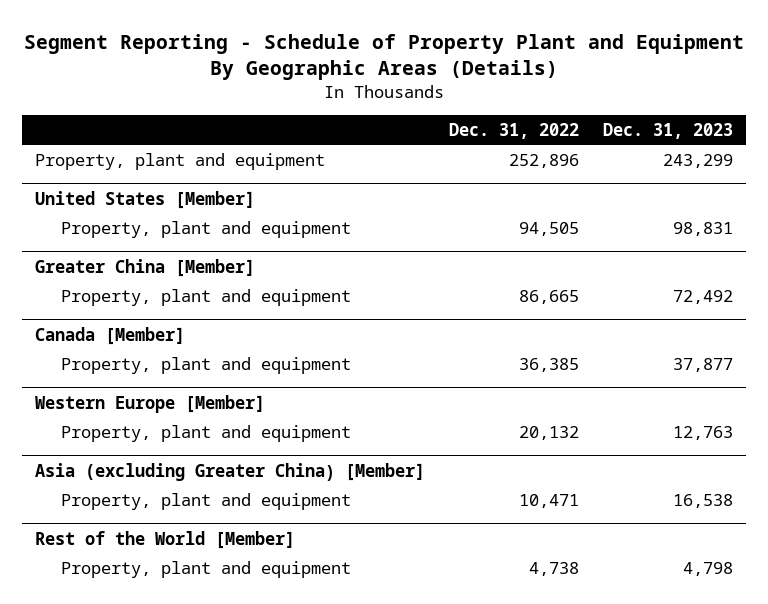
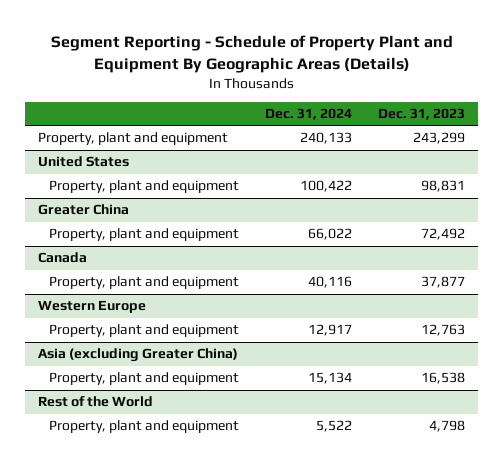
- | Dec. 31, 2022 | Dec. 31, 2023
+ | Dec. 31, 2024 | Dec. 31, 2023
- United States [Member]
+ United States
- Greater China [Member]
+ Greater China
- Canada [Member]
+ Canada
- Western Europe [Member]
+ Western Europe
- Asia (excluding Greater China) [Member]
+ Asia (excluding Greater China)
- Rest of the World [Member]
+ Rest of the World

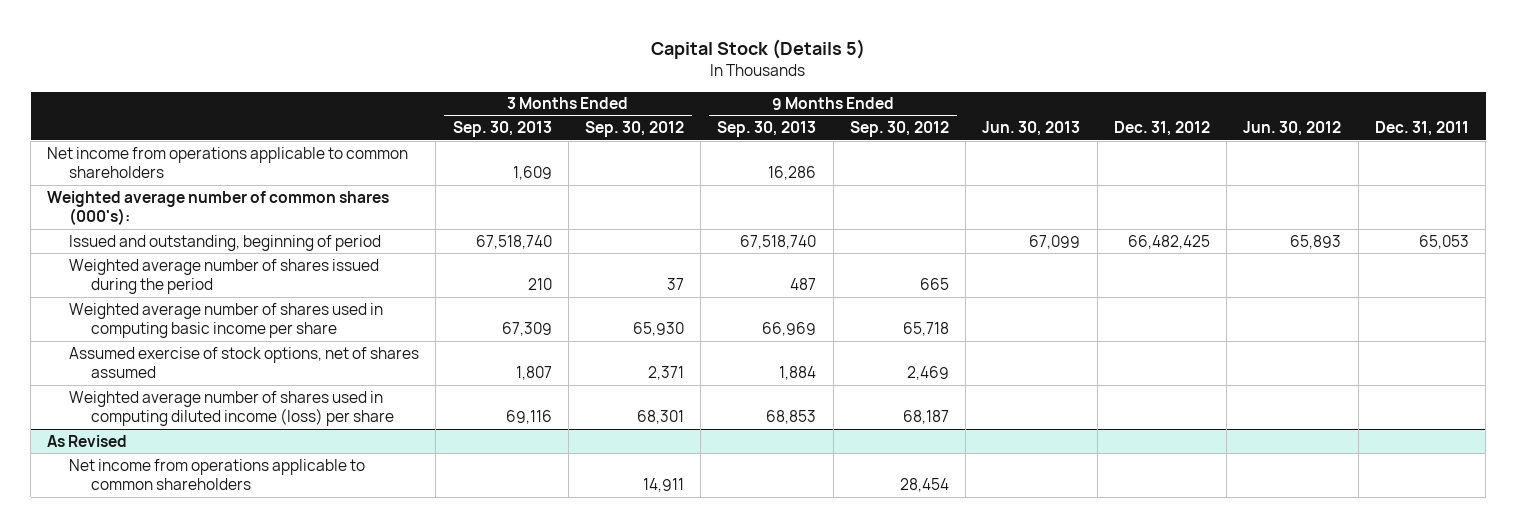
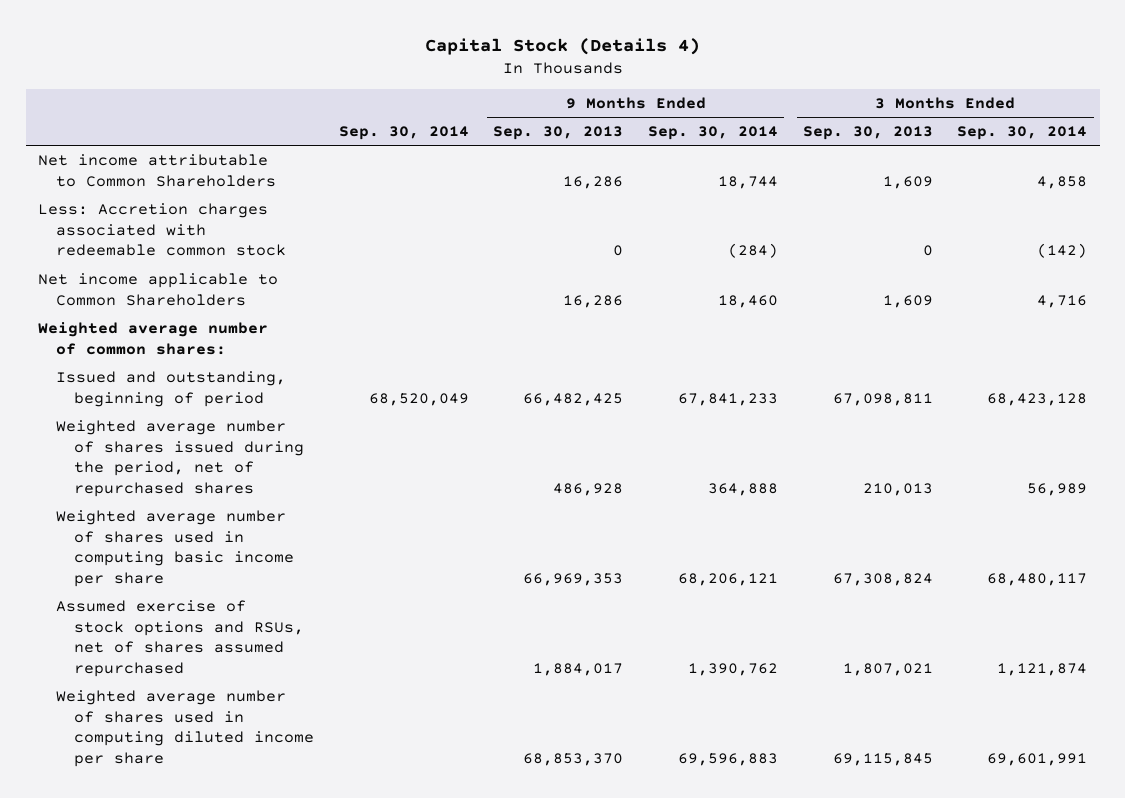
- Capital Stock (Details 5)
+ Capital Stock (Details 4)
- | 3 Months Ended Sep. 30, 2013 | 3 Months Ended Sep. 30, 2012 | 9 Months Ended Sep. 30, 2013 | 9 Months Ended Sep. 30, 2012 | Jun. 30, 2013 | Dec. 31, 2012 | Jun. 30, 2012 | Dec. 31, 2011
+ | Sep. 30, 2014 | 9 Months Ended Sep. 30, 2013 | 9 Months Ended Sep. 30, 2014 | 3 Months Ended Sep. 30, 2013 | 3 Months Ended Sep. 30, 2014
- Net income from operations applicable to common shareholders | 1,609 | | 16,286 | | | | |
- Weighted average number of common shares (000's):
- Issued and outstanding, beginning of period | 67,518,740 | | 67,518,740 | | 67,099 | 66,482,425 | 65,893 | 65,053
- Weighted average number of shares issued during the period | 210 | 37 | 487 | 665 | | | |
- Weighted average number of shares used in computing basic income per share | 67,309 | 65,930 | 66,969 | 65,718 | | | |
- Assumed exercise of stock options, net of shares assumed | 1,807 | 2,371 | 1,884 | 2,469 | | | |
- Weighted average number of shares used in computing diluted income (loss) per share | 69,116 | 68,301 | 68,853 | 68,187 | | | |
- As Revised
- Net income from operations applicable to common shareholders | | 14,911 | | 28,454 | | | |
+ Net income attributable to Common Shareholders | | 16,286 | 18,744 | 1,609 | 4,858
+ Less: Accretion charges associated with redeemable common stock | | 0 | (284) | 0 | (142)
+ Net income applicable to Common Shareholders | | 16,286 | 18,460 | 1,609 | 4,716
+ Weighted average number of common shares:
+ Issued and outstanding, beginning of period | 68,520,049 | 66,482,425 | 67,841,233 | 67,098,811 | 68,423,128
+ Weighted average number of shares issued during the period, net of repurchased shares | | 486,928 | 364,888 | 210,013 | 56,989
+ Weighted average number of shares used in computing basic income per share | | 66,969,353 | 68,206,121 | 67,308,824 | 68,480,117
+ Assumed exercise of stock options and RSUs, net of shares assumed repurchased | | 1,884,017 | 1,390,762 | 1,807,021 | 1,121,874
+ Weighted average number of shares used in computing diluted income per share | | 68,853,370 | 69,596,883 | 69,115,845 | 69,601,991

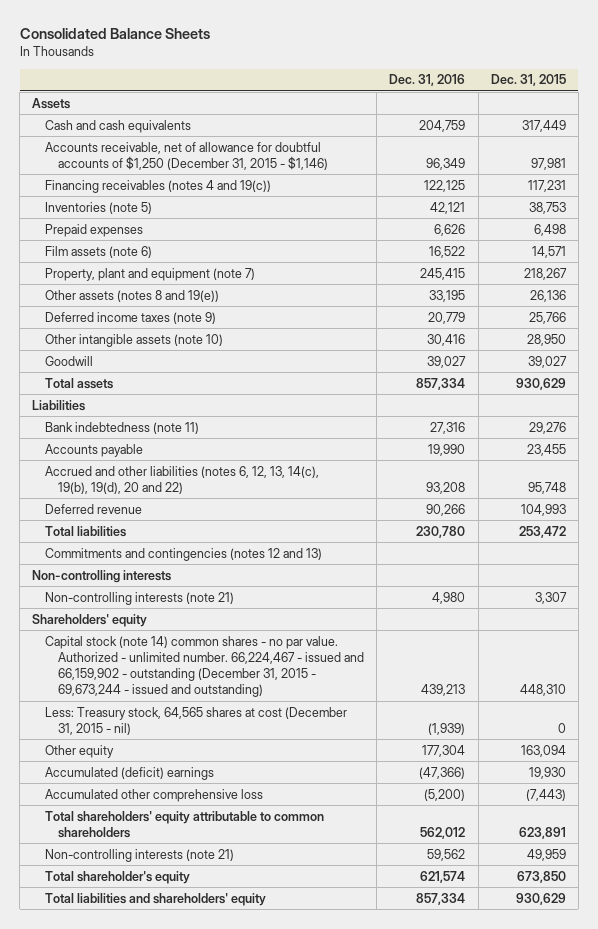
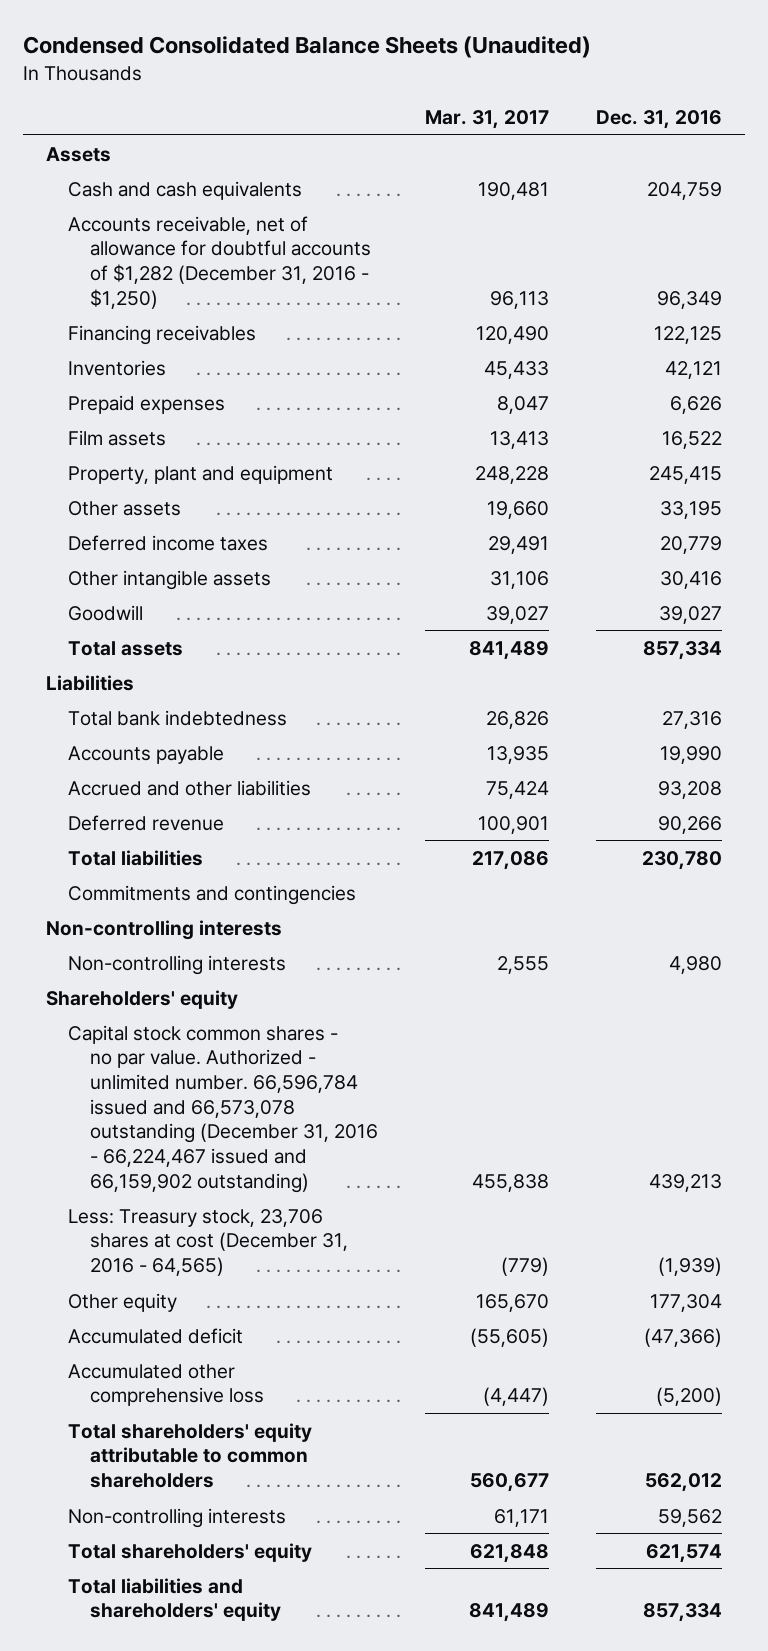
- Consolidated Balance Sheets
+ Condensed Consolidated Balance Sheets (Unaudited)
- | Dec. 31, 2016 | Dec. 31, 2015
+ | Mar. 31, 2017 | Dec. 31, 2016
- Accounts receivable, net of allowance for doubtful accounts of $1,250 (December 31, 2015 - $1,146) | 96,349 | 97,981
- Financing receivables (notes 4 and 19(c)) | 122,125 | 117,231
- Inventories (note 5) | 42,121 | 38,753
+ Accounts receivable, net of allowance for doubtful accounts of $1,282 (December 31, 2016 - $1,250) | 96,113 | 96,349
+ Financing receivables | 120,490 | 122,125
+ Inventories | 45,433 | 42,121
- Film assets (note 6) | 16,522 | 14,571
- Property, plant and equipment (note 7) | 245,415 | 218,267
- Other assets (notes 8 and 19(e)) | 33,195 | 26,136
- Deferred income taxes (note 9) | 20,779 | 25,766
- Other intangible assets (note 10) | 30,416 | 28,950
+ Film assets | 13,413 | 16,522
+ Property, plant and equipment | 248,228 | 245,415
+ Other assets | 19,660 | 33,195
+ Deferred income taxes | 29,491 | 20,779
+ Other intangible assets | 31,106 | 30,416
- Bank indebtedness (note 11) | 27,316 | 29,276
+ Total bank indebtedness | 26,826 | 27,316
- Accrued and other liabilities (notes 6, 12, 13, 14(c), 19(b), 19(d), 20 and 22) | 93,208 | 95,748
+ Accrued and other liabilities | 75,424 | 93,208
- Commitments and contingencies (notes 12 and 13)
+ Commitments and contingencies
- Non-controlling interests (note 21) | 4,980 | 3,307
+ Non-controlling interests | 2,555 | 4,980
- Capital stock (note 14) common shares - no par value. Authorized - unlimited number. 66,224,467 - issued and 66,159,902 - outstanding (December 31, 2015 - 69,673,244 - issued and outstanding) | 439,213 | 448,310
- Less: Treasury stock, 64,565 shares at cost (December 31, 2015 - nil) | (1,939) | 0
+ Capital stock common shares - no par value. Authorized - unlimited number. 66,596,784 issued and 66,573,078 outstanding (December 31, 2016 - 66,224,467 issued and 66,159,902 outstanding) | 455,838 | 439,213
+ Less: Treasury stock, 23,706 shares at cost (December 31, 2016 - 64,565) | (779) | (1,939)
- Accumulated (deficit) earnings | (47,366) | 19,930
+ Accumulated deficit | (55,605) | (47,366)
- Non-controlling interests (note 21) | 59,562 | 49,959
- Total shareholder's equity | 621,574 | 673,850
+ Non-controlling interests | 61,171 | 59,562
+ Total shareholders' equity | 621,848 | 621,574

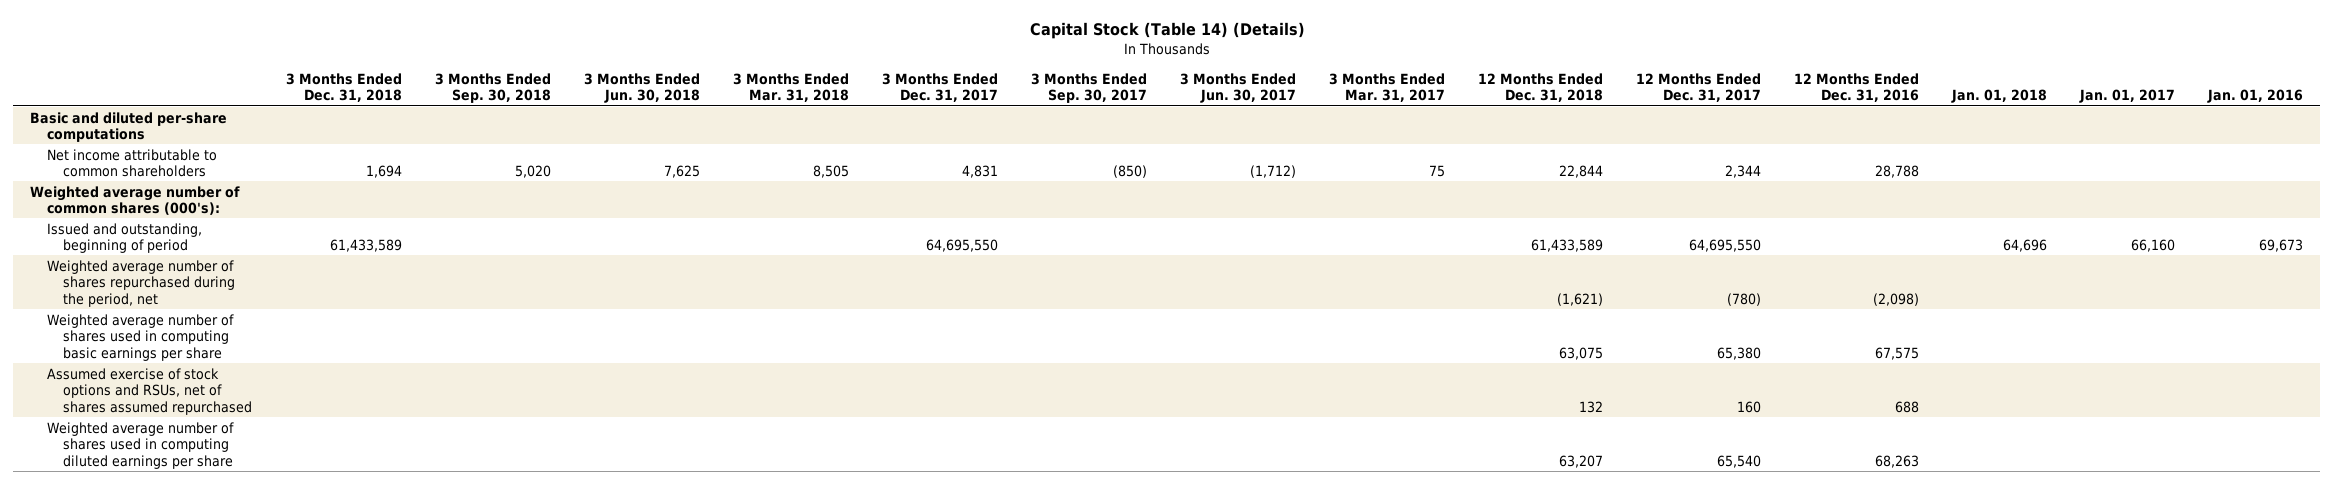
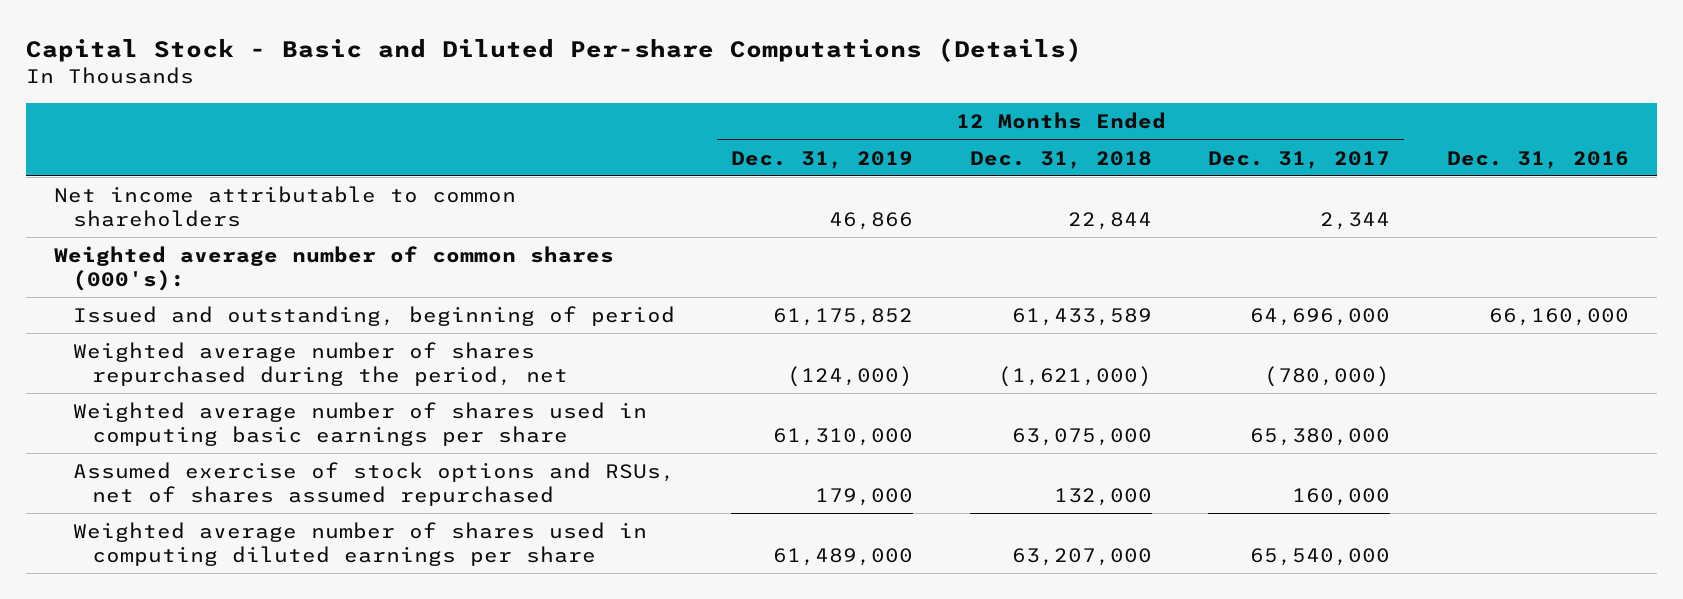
- Capital Stock (Table 14) (Details)
+ Capital Stock - Basic and Diluted Per-share Computations (Details)
- | 3 Months Ended Dec. 31, 2018 | 3 Months Ended Sep. 30, 2018 | 3 Months Ended Jun. 30, 2018 | 3 Months Ended Mar. 31, 2018 | 3 Months Ended Dec. 31, 2017 | 3 Months Ended Sep. 30, 2017 | 3 Months Ended Jun. 30, 2017 | 3 Months Ended Mar. 31, 2017 | 12 Months Ended Dec. 31, 2018 | 12 Months Ended Dec. 31, 2017 | 12 Months Ended Dec. 31, 2016 | Jan. 01, 2018 | Jan. 01, 2017 | Jan. 01, 2016
+ | 12 Months Ended Dec. 31, 2019 | 12 Months Ended Dec. 31, 2018 | 12 Months Ended Dec. 31, 2017 | Dec. 31, 2016
- Basic and diluted per-share computations
- Issued and outstanding, beginning of period | 61,433,589 | | | | 64,695,550 | | | | 61,433,589 | 64,695,550 | | 64,696 | 66,160 | 69,673
- Weighted average number of shares repurchased during the period, net | | | | | | | | | (1,621) | (780) | (2,098) | | |
- Weighted average number of shares used in computing basic earnings per share | | | | | | | | | 63,075 | 65,380 | 67,575 | | |
- Assumed exercise of stock options and RSUs, net of shares assumed repurchased | | | | | | | | | 132 | 160 | 688 | | |
- Weighted average number of shares used in computing diluted earnings per share | | | | | | | | | 63,207 | 65,540 | 68,263 | | |
+ Issued and outstanding, beginning of period | 61,175,852 | 61,433,589 | 64,696,000 | 66,160,000
+ Weighted average number of shares repurchased during the period, net | (124,000) | (1,621,000) | (780,000) |
+ Weighted average number of shares used in computing basic earnings per share | 61,310,000 | 63,075,000 | 65,380,000 |
+ Assumed exercise of stock options and RSUs, net of shares assumed repurchased | 179,000 | 132,000 | 160,000 |
+ Weighted average number of shares used in computing diluted earnings per share | 61,489,000 | 63,207,000 | 65,540,000 |

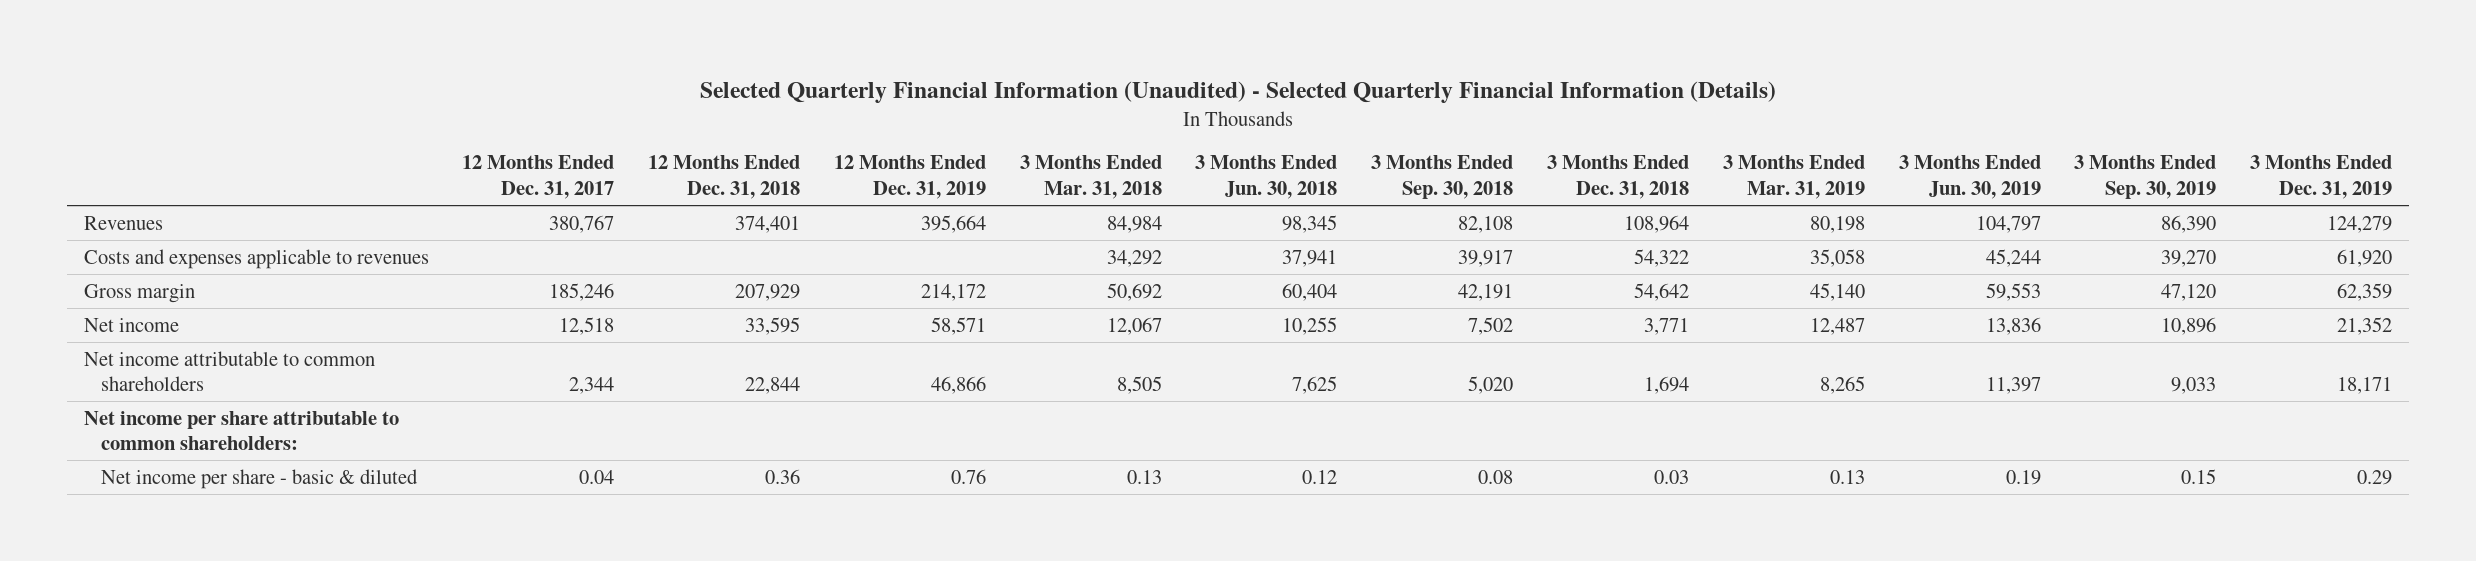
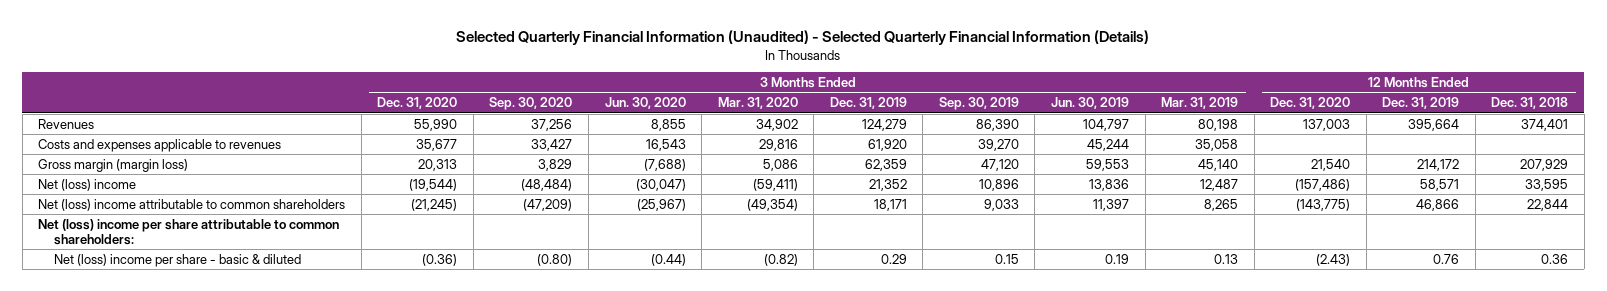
- | 12 Months Ended Dec. 31, 2017 | 12 Months Ended Dec. 31, 2018 | 12 Months Ended Dec. 31, 2019 | 3 Months Ended Mar. 31, 2018 | 3 Months Ended Jun. 30, 2018 | 3 Months Ended Sep. 30, 2018 | 3 Months Ended Dec. 31, 2018 | 3 Months Ended Mar. 31, 2019 | 3 Months Ended Jun. 30, 2019 | 3 Months Ended Sep. 30, 2019 | 3 Months Ended Dec. 31, 2019
+ | 3 Months Ended Dec. 31, 2020 | 3 Months Ended Sep. 30, 2020 | 3 Months Ended Jun. 30, 2020 | 3 Months Ended Mar. 31, 2020 | 3 Months Ended Dec. 31, 2019 | 3 Months Ended Sep. 30, 2019 | 3 Months Ended Jun. 30, 2019 | 3 Months Ended Mar. 31, 2019 | 12 Months Ended Dec. 31, 2020 | 12 Months Ended Dec. 31, 2019 | 12 Months Ended Dec. 31, 2018
- Gross margin | 185,246 | 207,929 | 214,172 | 50,692 | 60,404 | 42,191 | 54,642 | 45,140 | 59,553 | 47,120 | 62,359
- Net income | 12,518 | 33,595 | 58,571 | 12,067 | 10,255 | 7,502 | 3,771 | 12,487 | 13,836 | 10,896 | 21,352
- Net income attributable to common shareholders | 2,344 | 22,844 | 46,866 | 8,505 | 7,625 | 5,020 | 1,694 | 8,265 | 11,397 | 9,033 | 18,171
- Net income per share attributable to common shareholders:
- Net income per share - basic & diluted | 0.04 | 0.36 | 0.76 | 0.13 | 0.12 | 0.08 | 0.03 | 0.13 | 0.19 | 0.15 | 0.29
+ Gross margin (margin loss) | 20,313 | 3,829 | (7,688) | 5,086 | 62,359 | 47,120 | 59,553 | 45,140 | 21,540 | 214,172 | 207,929
+ Net (loss) income | (19,544) | (48,484) | (30,047) | (59,411) | 21,352 | 10,896 | 13,836 | 12,487 | (157,486) | 58,571 | 33,595
+ Net (loss) income attributable to common shareholders | (21,245) | (47,209) | (25,967) | (49,354) | 18,171 | 9,033 | 11,397 | 8,265 | (143,775) | 46,866 | 22,844
+ Net (loss) income per share attributable to common shareholders:
+ Net (loss) income per share - basic & diluted | (0.36) | (0.80) | (0.44) | (0.82) | 0.29 | 0.15 | 0.19 | 0.13 | (2.43) | 0.76 | 0.36

